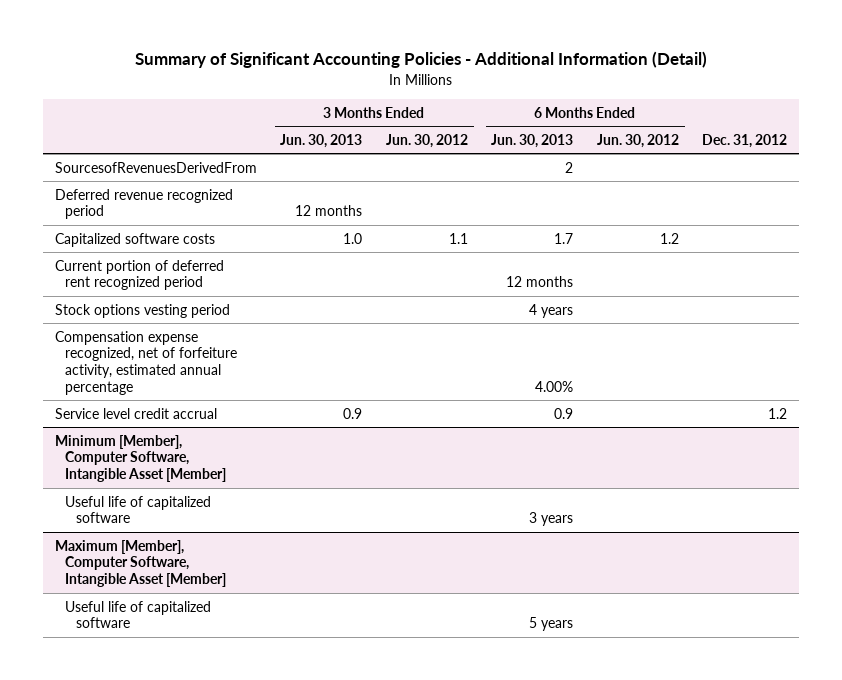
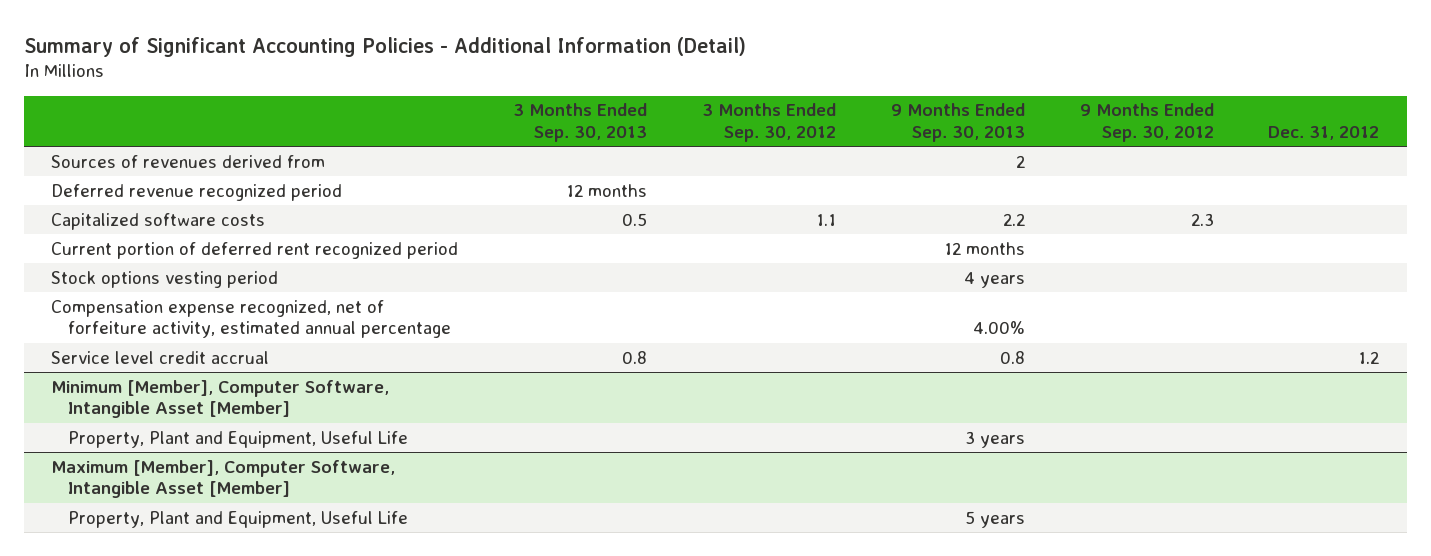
- | 3 Months Ended Jun. 30, 2013 | 3 Months Ended Jun. 30, 2012 | 6 Months Ended Jun. 30, 2013 | 6 Months Ended Jun. 30, 2012 | Dec. 31, 2012
+ | 3 Months Ended Sep. 30, 2013 | 3 Months Ended Sep. 30, 2012 | 9 Months Ended Sep. 30, 2013 | 9 Months Ended Sep. 30, 2012 | Dec. 31, 2012
- SourcesofRevenuesDerivedFrom | | | 2 | |
+ Sources of revenues derived from | | | 2 | |
@ Minimum [Member], Computer Software, Intangible Asset [Member]
- Useful life of capitalized software | | | 3 years | |
+ Property, Plant and Equipment, Useful Life | | | 3 years | |
@ Maximum [Member], Computer Software, Intangible Asset [Member]
- Useful life of capitalized software | | | 5 years | |
+ Property, Plant and Equipment, Useful Life | | | 5 years | |

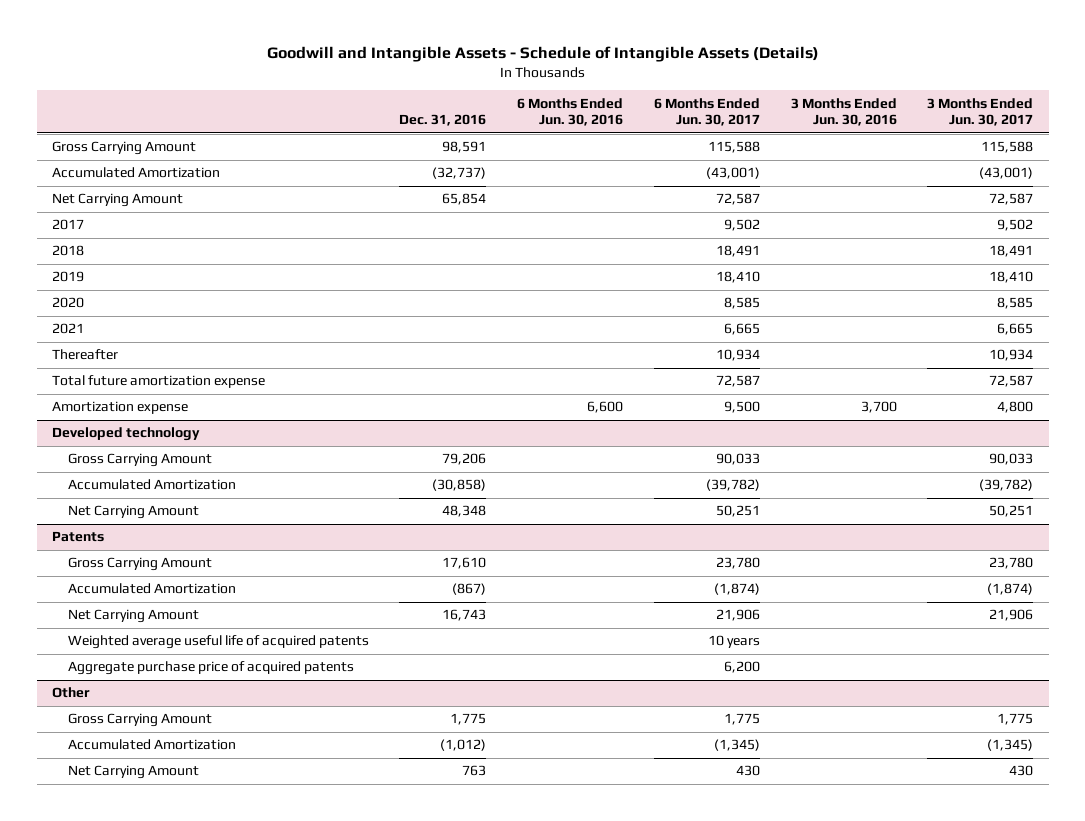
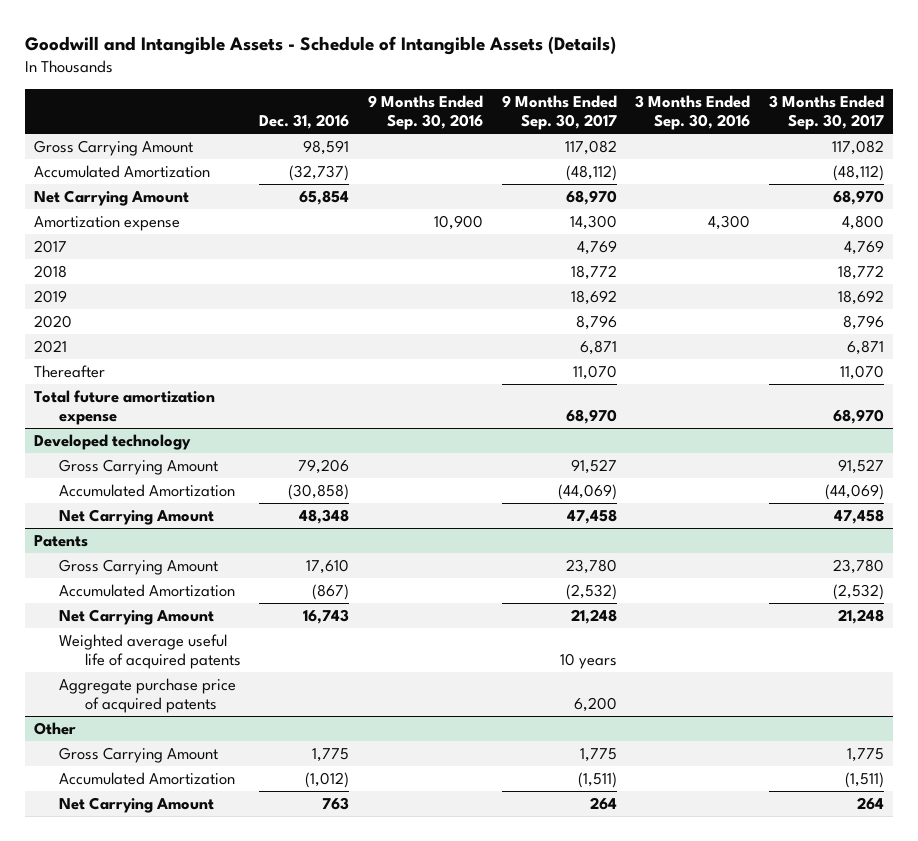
- | Dec. 31, 2016 | 6 Months Ended Jun. 30, 2016 | 6 Months Ended Jun. 30, 2017 | 3 Months Ended Jun. 30, 2016 | 3 Months Ended Jun. 30, 2017
+ | Dec. 31, 2016 | 9 Months Ended Sep. 30, 2016 | 9 Months Ended Sep. 30, 2017 | 3 Months Ended Sep. 30, 2016 | 3 Months Ended Sep. 30, 2017
moved up: Amortization expense | | 10,900 | 14,300 | 4,300 | 4,800

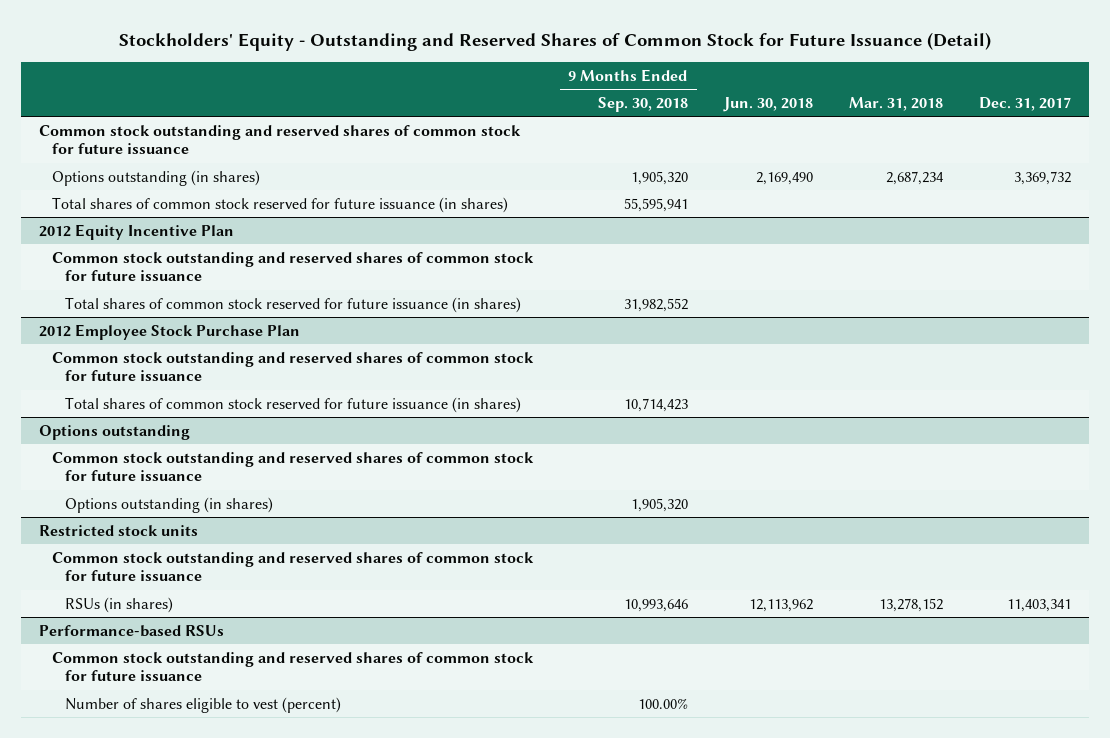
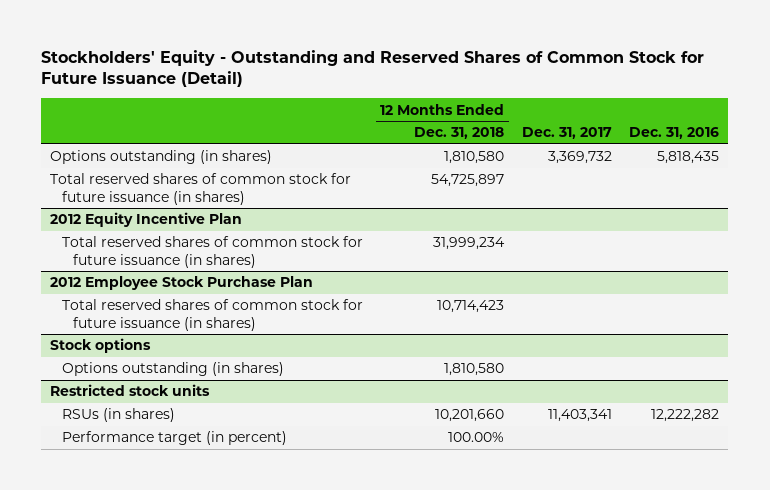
- | 9 Months Ended Sep. 30, 2018 | Jun. 30, 2018 | Mar. 31, 2018 | Dec. 31, 2017
+ | 12 Months Ended Dec. 31, 2018 | Dec. 31, 2017 | Dec. 31, 2016
- Common stock outstanding and reserved shares of common stock for future issuance
- Total shares of common stock reserved for future issuance (in shares) | 55,595,941 | | |
+ Total reserved shares of common stock for future issuance (in shares) | 54,725,897 | |
@ 2012 Equity Incentive Plan
- Common stock outstanding and reserved shares of common stock for future issuance
- Total shares of common stock reserved for future issuance (in shares) | 31,982,552 | | |
+ Total reserved shares of common stock for future issuance (in shares) | 31,999,234 | |
@ 2012 Employee Stock Purchase Plan
- Common stock outstanding and reserved shares of common stock for future issuance
- Total shares of common stock reserved for future issuance (in shares) | 10,714,423 | | |
- Options outstanding
- Common stock outstanding and reserved shares of common stock for future issuance
@ 2012 Employee Stock Purchase Plan
+ Total reserved shares of common stock for future issuance (in shares) | 10,714,423 | |
+ Stock options
@ Restricted stock units
- Common stock outstanding and reserved shares of common stock for future issuance
- Performance-based RSUs
- Common stock outstanding and reserved shares of common stock for future issuance
- Number of shares eligible to vest (percent) | 100.00% | | |
@ Restricted stock units
+ Performance target (in percent) | 100.00% | |

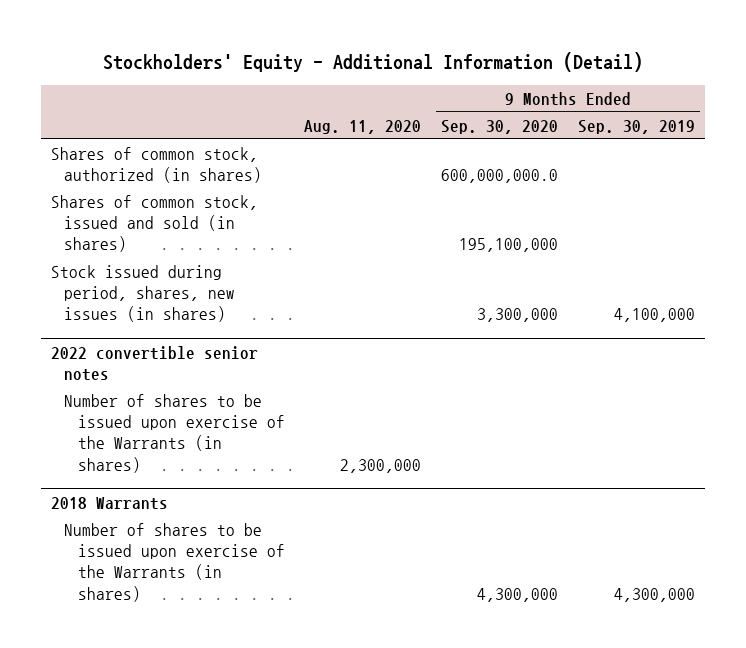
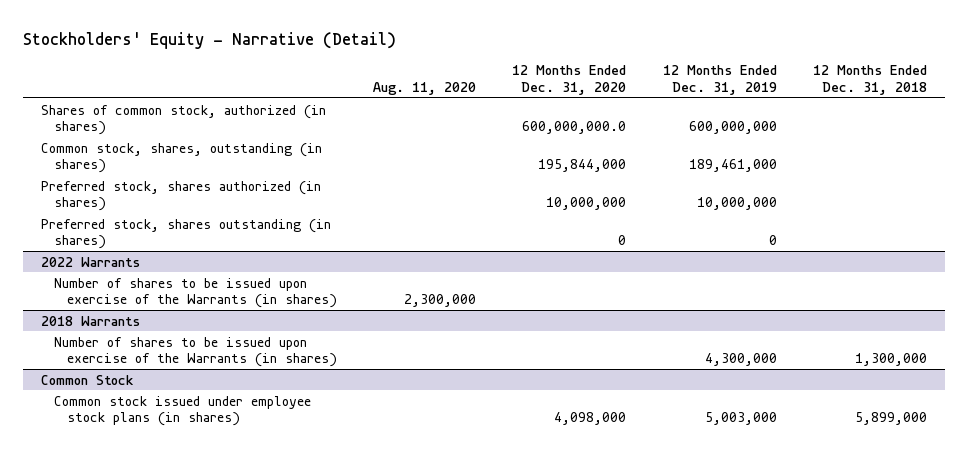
- Stockholders' Equity - Additional Information (Detail)
+ Stockholders' Equity - Narrative (Detail)
- | Aug. 11, 2020 | 9 Months Ended Sep. 30, 2020 | 9 Months Ended Sep. 30, 2019
+ | Aug. 11, 2020 | 12 Months Ended Dec. 31, 2020 | 12 Months Ended Dec. 31, 2019 | 12 Months Ended Dec. 31, 2018
- Shares of common stock, issued and sold (in shares) | | 195,100,000 |
- Stock issued during period, shares, new issues (in shares) | | 3,300,000 | 4,100,000
- 2022 convertible senior notes
+ Common stock, shares, outstanding (in shares) | | 195,844,000 | 189,461,000 |
+ Preferred stock, shares authorized (in shares) | | 10,000,000 | 10,000,000 |
+ Preferred stock, shares outstanding (in shares) | | 0 | 0 |
+ 2022 Warrants
+ Common Stock
+ Common stock issued under employee stock plans (in shares) | | 4,098,000 | 5,003,000 | 5,899,000

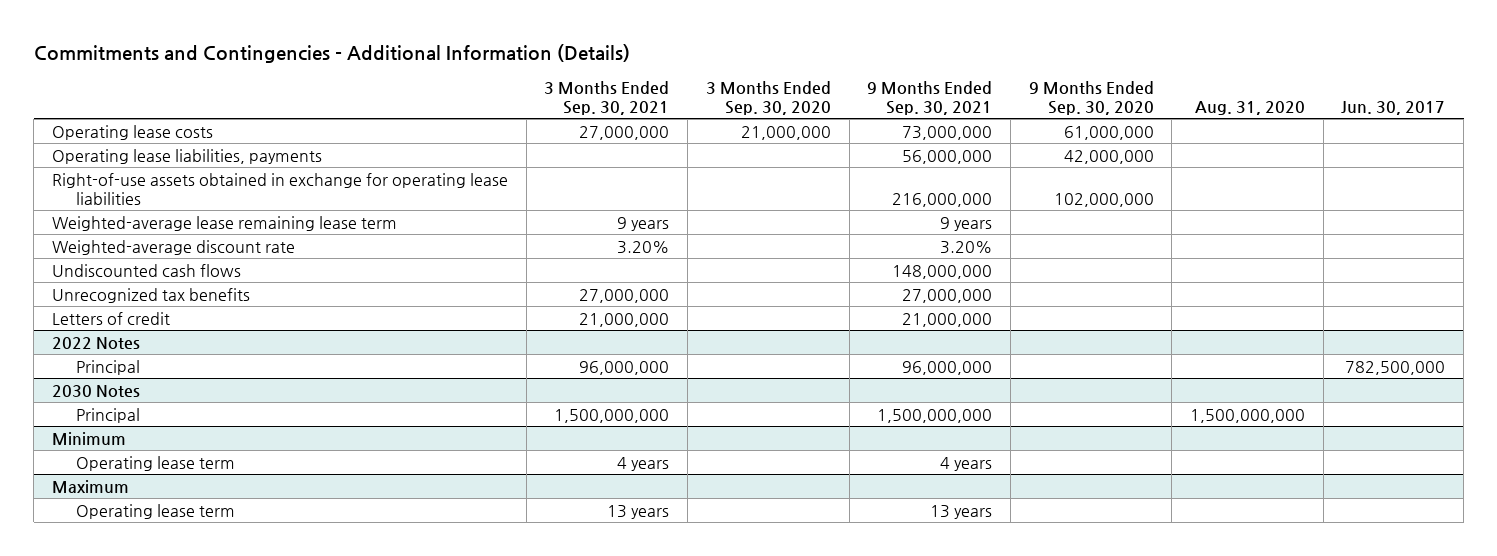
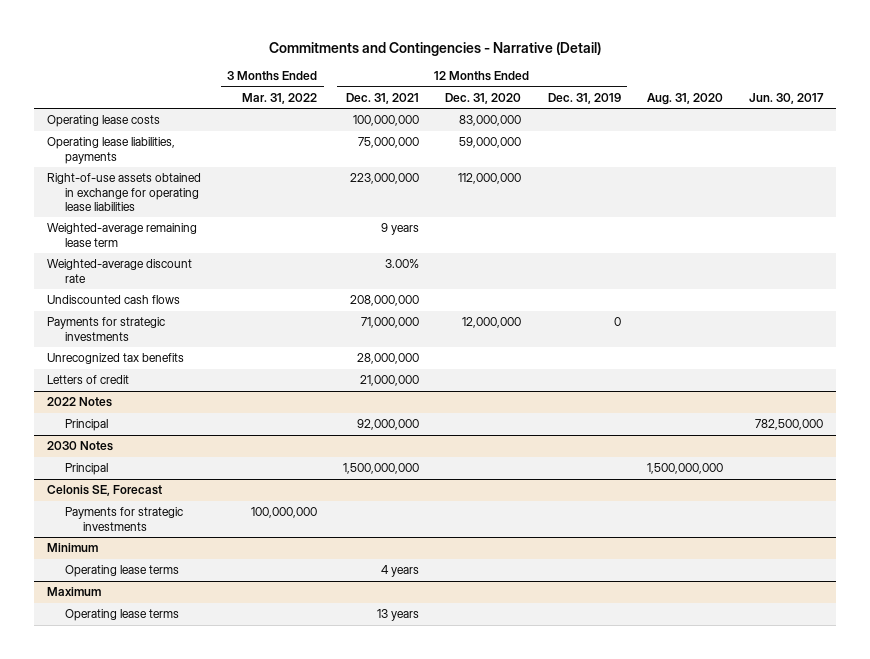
- Commitments and Contingencies - Additional Information (Details)
+ Commitments and Contingencies - Narrative (Detail)
- | 3 Months Ended Sep. 30, 2021 | 3 Months Ended Sep. 30, 2020 | 9 Months Ended Sep. 30, 2021 | 9 Months Ended Sep. 30, 2020 | Aug. 31, 2020 | Jun. 30, 2017
+ | 3 Months Ended Mar. 31, 2022 | 12 Months Ended Dec. 31, 2021 | 12 Months Ended Dec. 31, 2020 | 12 Months Ended Dec. 31, 2019 | Aug. 31, 2020 | Jun. 30, 2017
- Weighted-average lease remaining lease term | 9 years | | 9 years | | |
+ Weighted-average remaining lease term | | 9 years | | | |
+ Payments for strategic investments | | 71,000,000 | 12,000,000 | 0 | |
+ Celonis SE, Forecast
+ Payments for strategic investments | 100,000,000 | | | | |
@ Minimum
- Operating lease term | 4 years | | 4 years | | |
+ Operating lease terms | | 4 years | | | |
@ Maximum
- Operating lease term | 13 years | | 13 years | | |
+ Operating lease terms | | 13 years | | | |

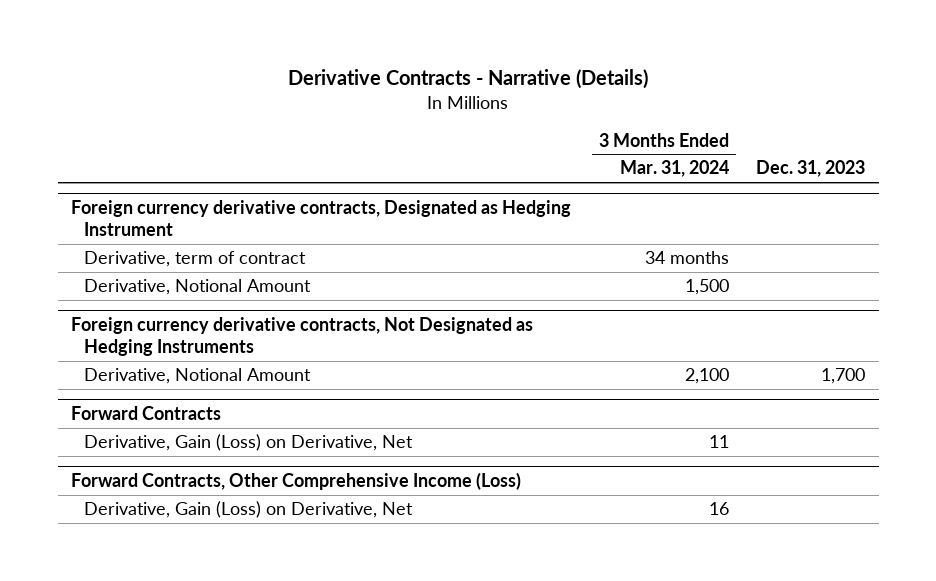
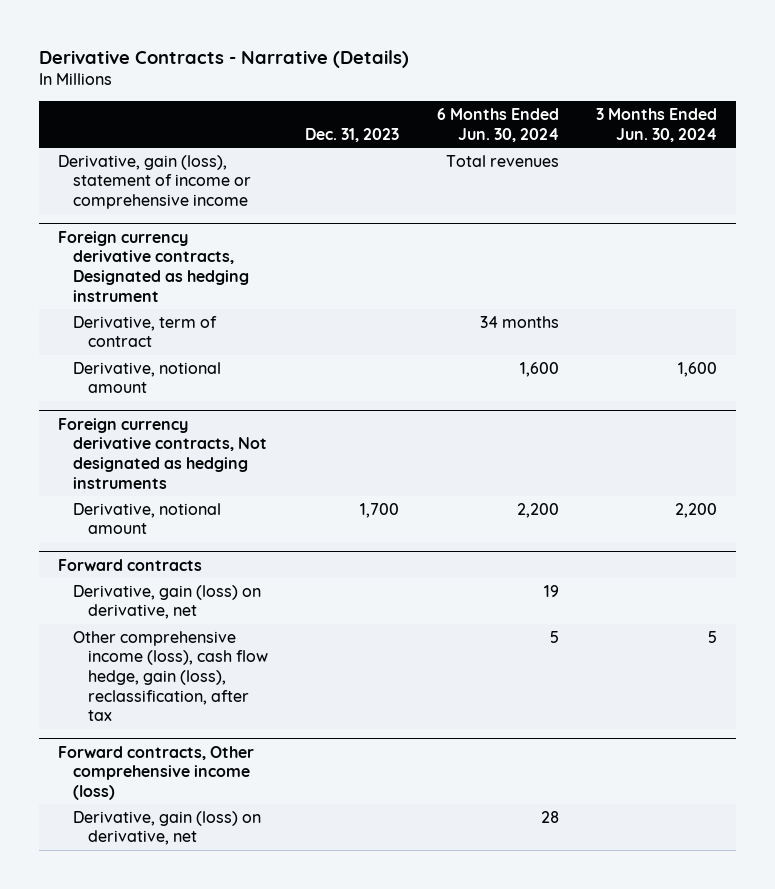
- | 3 Months Ended Mar. 31, 2024 | Dec. 31, 2023
+ | Dec. 31, 2023 | 6 Months Ended Jun. 30, 2024 | 3 Months Ended Jun. 30, 2024
- Foreign currency derivative contracts, Designated as Hedging Instrument
+ Derivative, gain (loss), statement of income or comprehensive income | | Total revenues |
+ Foreign currency derivative contracts, Designated as hedging instrument
- Derivative, Notional Amount | 1,500 |
- Foreign currency derivative contracts, Not Designated as Hedging Instruments
- Derivative, Notional Amount | 2,100 | 1,700
- Forward Contracts
- Derivative, Gain (Loss) on Derivative, Net | 11 |
- Forward Contracts, Other Comprehensive Income (Loss)
- Derivative, Gain (Loss) on Derivative, Net | 16 |
+ Derivative, notional amount | | 1,600 | 1,600
+ Foreign currency derivative contracts, Not designated as hedging instruments
+ Derivative, notional amount | 1,700 | 2,200 | 2,200
+ Forward contracts
+ Derivative, gain (loss) on derivative, net | | 19 |
+ Other comprehensive income (loss), cash flow hedge, gain (loss), reclassification, after tax | | 5 | 5
+ Forward contracts, Other comprehensive income (loss)
+ Derivative, gain (loss) on derivative, net | | 28 |

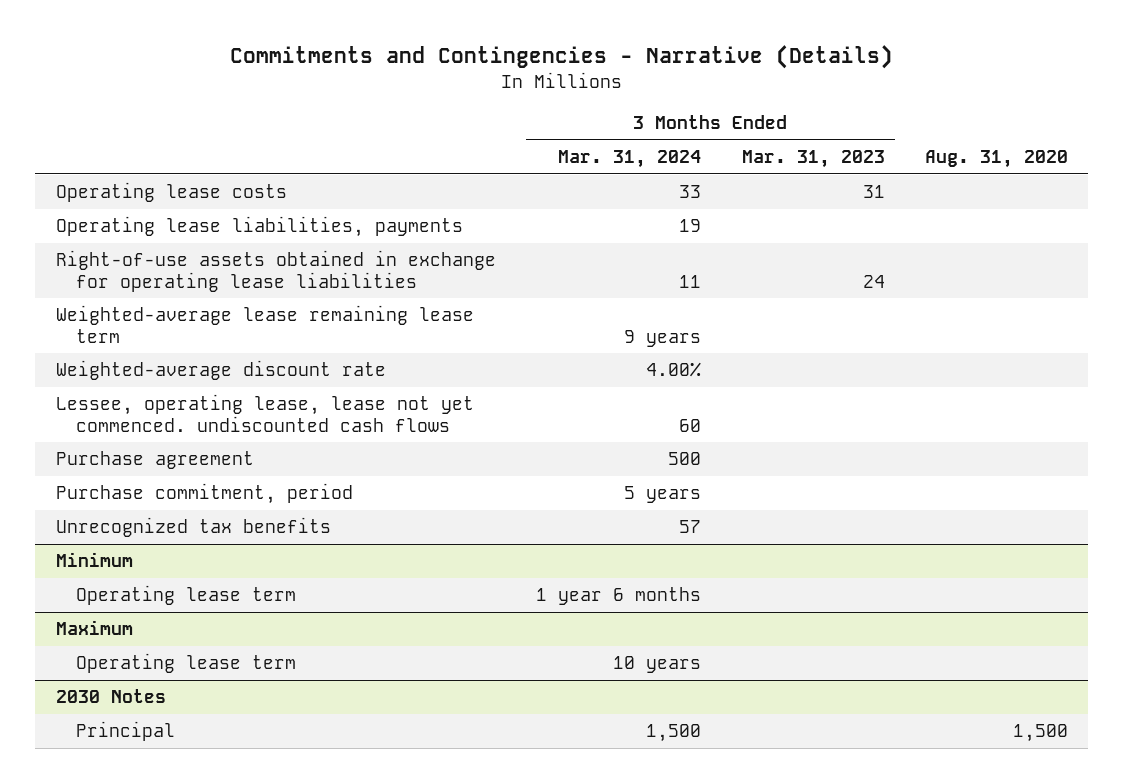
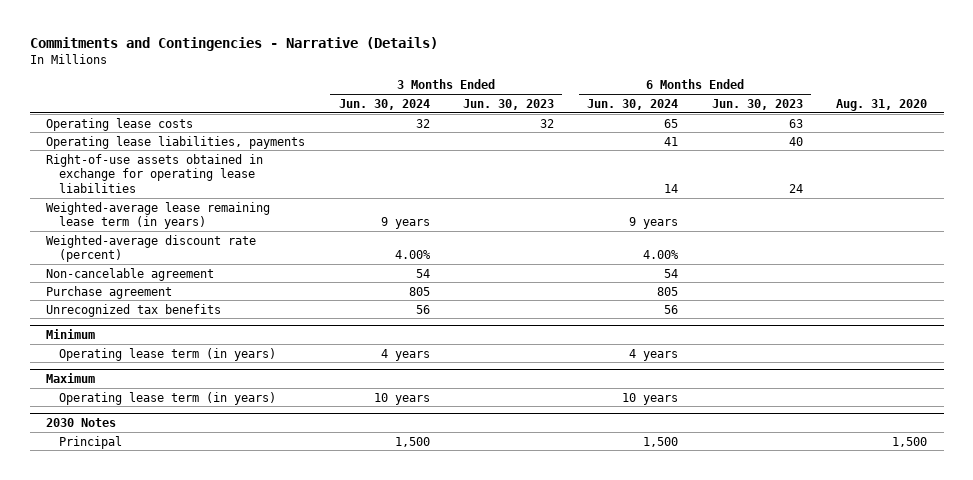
- | 3 Months Ended Mar. 31, 2024 | 3 Months Ended Mar. 31, 2023 | Aug. 31, 2020
+ | 3 Months Ended Jun. 30, 2024 | 3 Months Ended Jun. 30, 2023 | 6 Months Ended Jun. 30, 2024 | 6 Months Ended Jun. 30, 2023 | Aug. 31, 2020
- Weighted-average lease remaining lease term | 9 years | |
- Weighted-average discount rate | 4.00% | |
- Lessee, operating lease, lease not yet commenced. undiscounted cash flows | 60 | |
+ Weighted-average lease remaining lease term (in years) | 9 years | | 9 years | |
+ Weighted-average discount rate (percent) | 4.00% | | 4.00% | |
+ Non-cancelable agreement | 54 | | 54 | |
- Purchase commitment, period | 5 years | |
@ Minimum
- Operating lease term | 1 year 6 months | |
+ Operating lease term (in years) | 4 years | | 4 years | |
@ Maximum
- Operating lease term | 10 years | |
+ Operating lease term (in years) | 10 years | | 10 years | |

